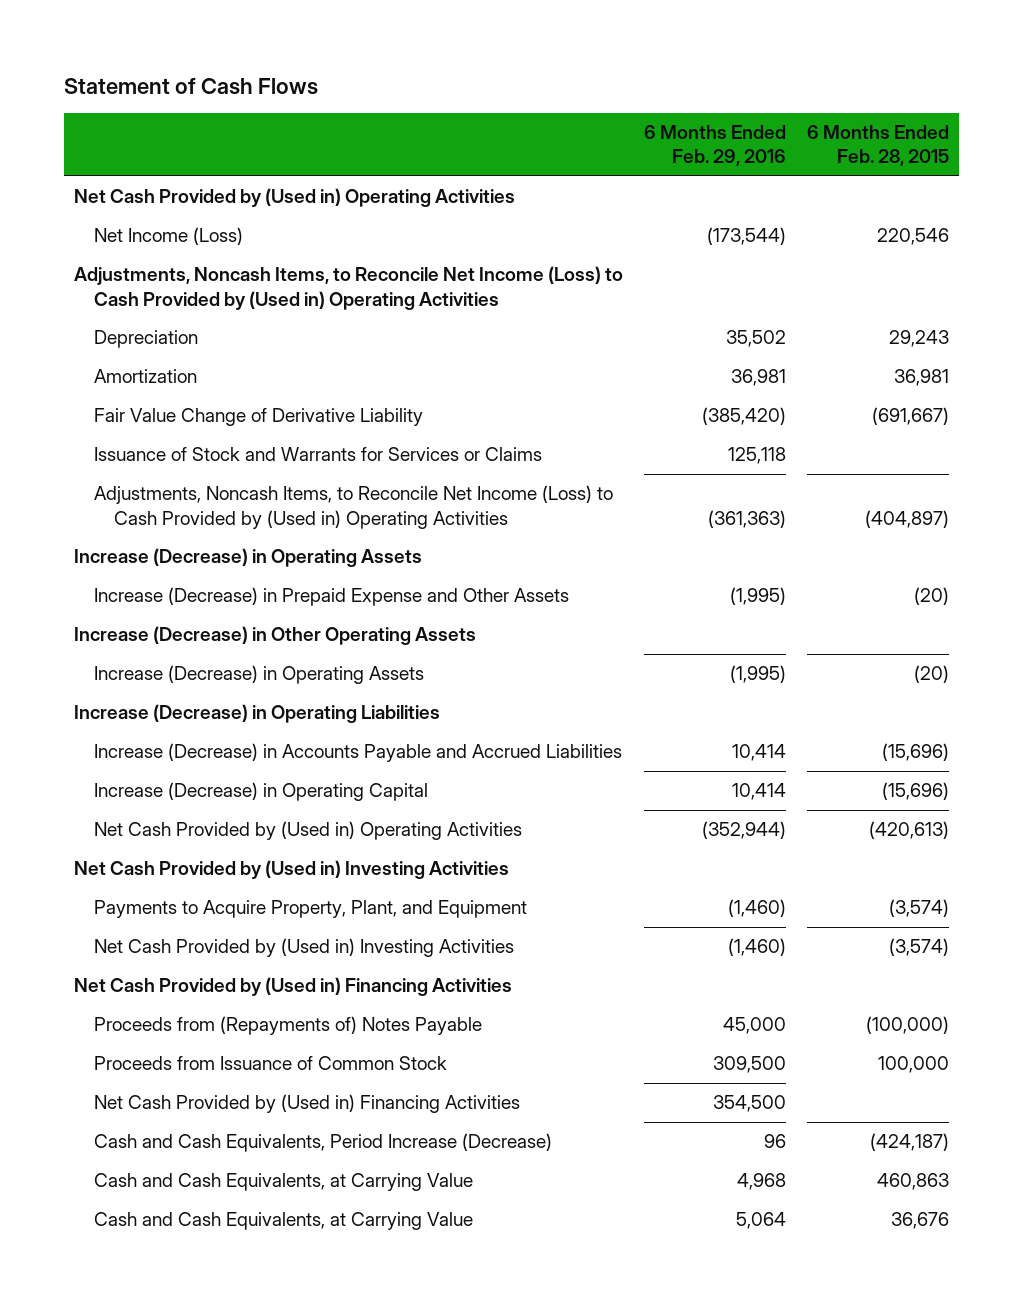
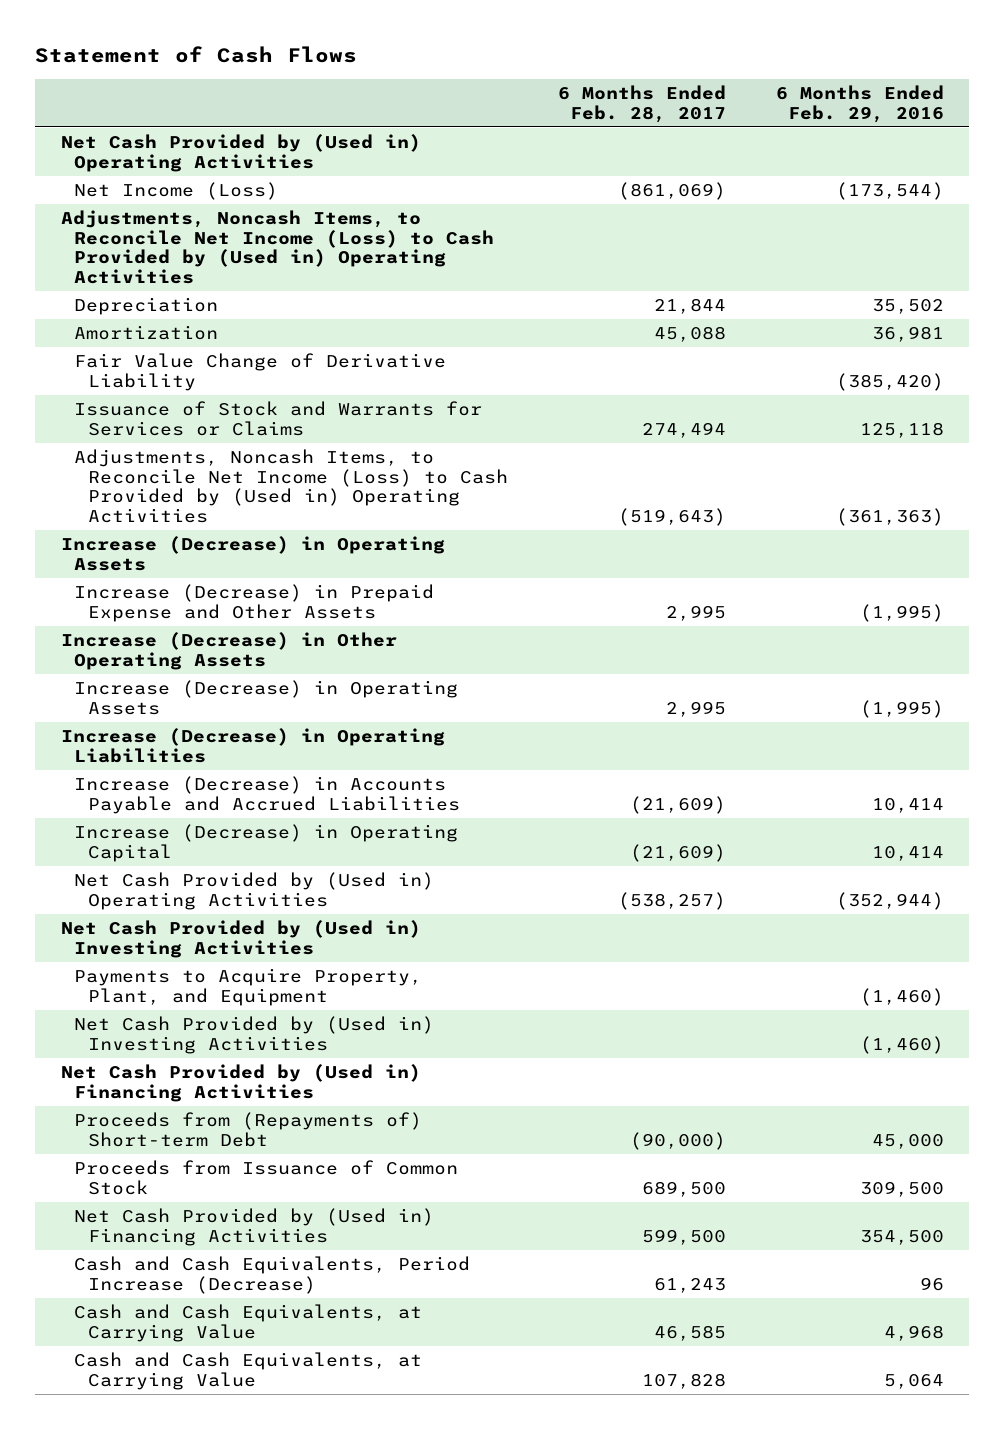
- | 6 Months Ended Feb. 29, 2016 | 6 Months Ended Feb. 28, 2015
+ | 6 Months Ended Feb. 28, 2017 | 6 Months Ended Feb. 29, 2016
- Proceeds from (Repayments of) Notes Payable | 45,000 | (100,000)
+ Proceeds from (Repayments of) Short-term Debt | (90,000) | 45,000

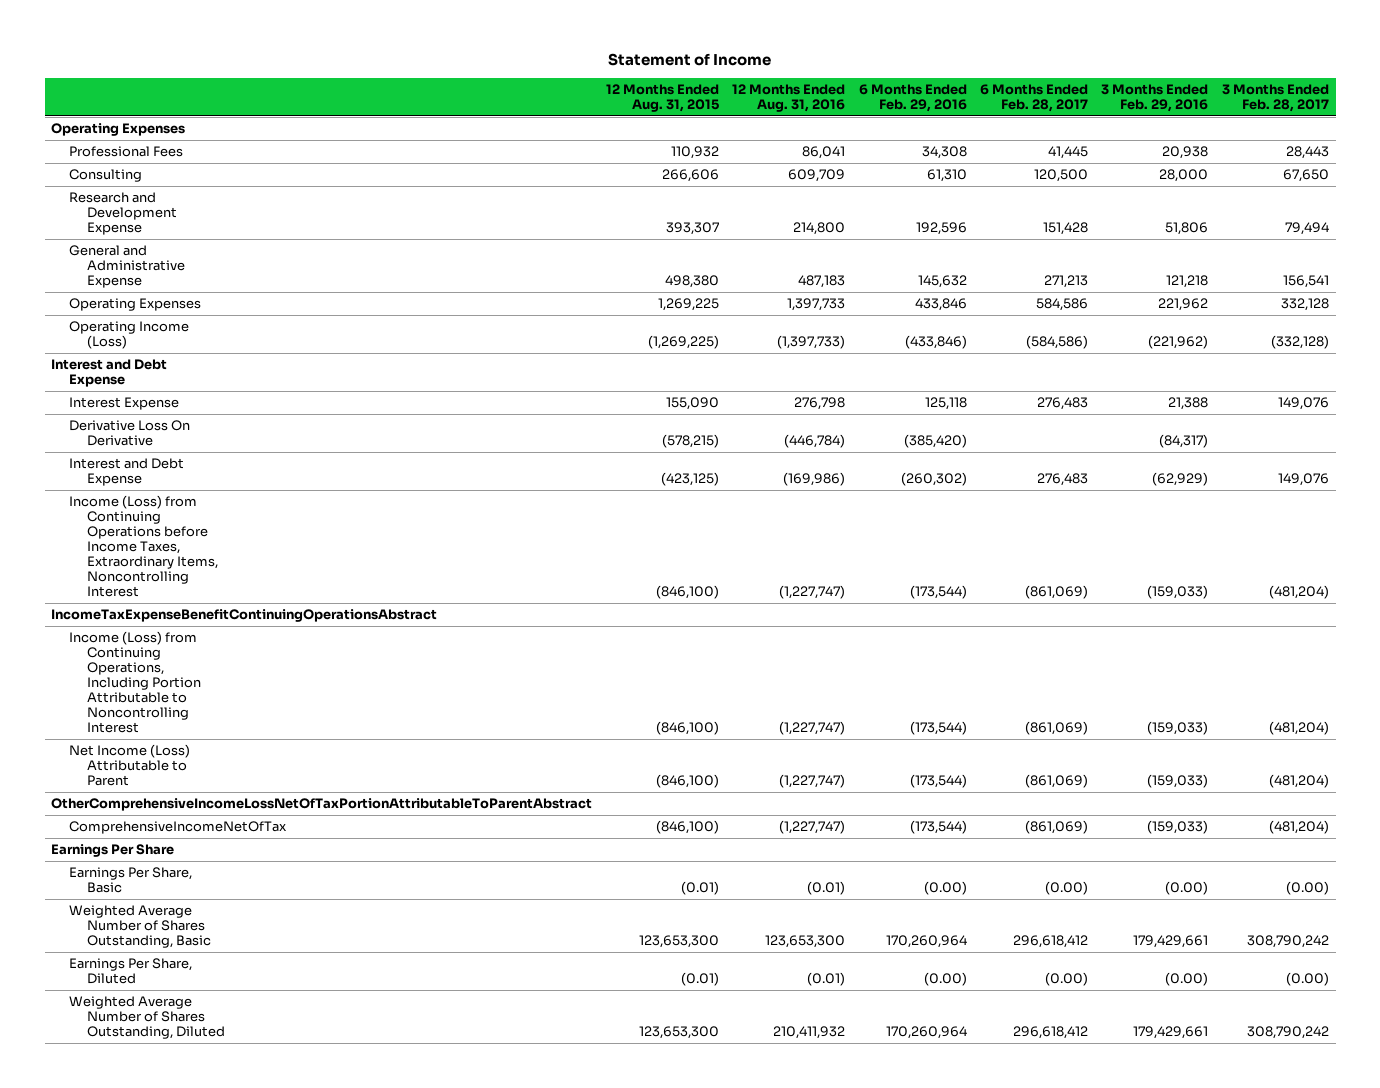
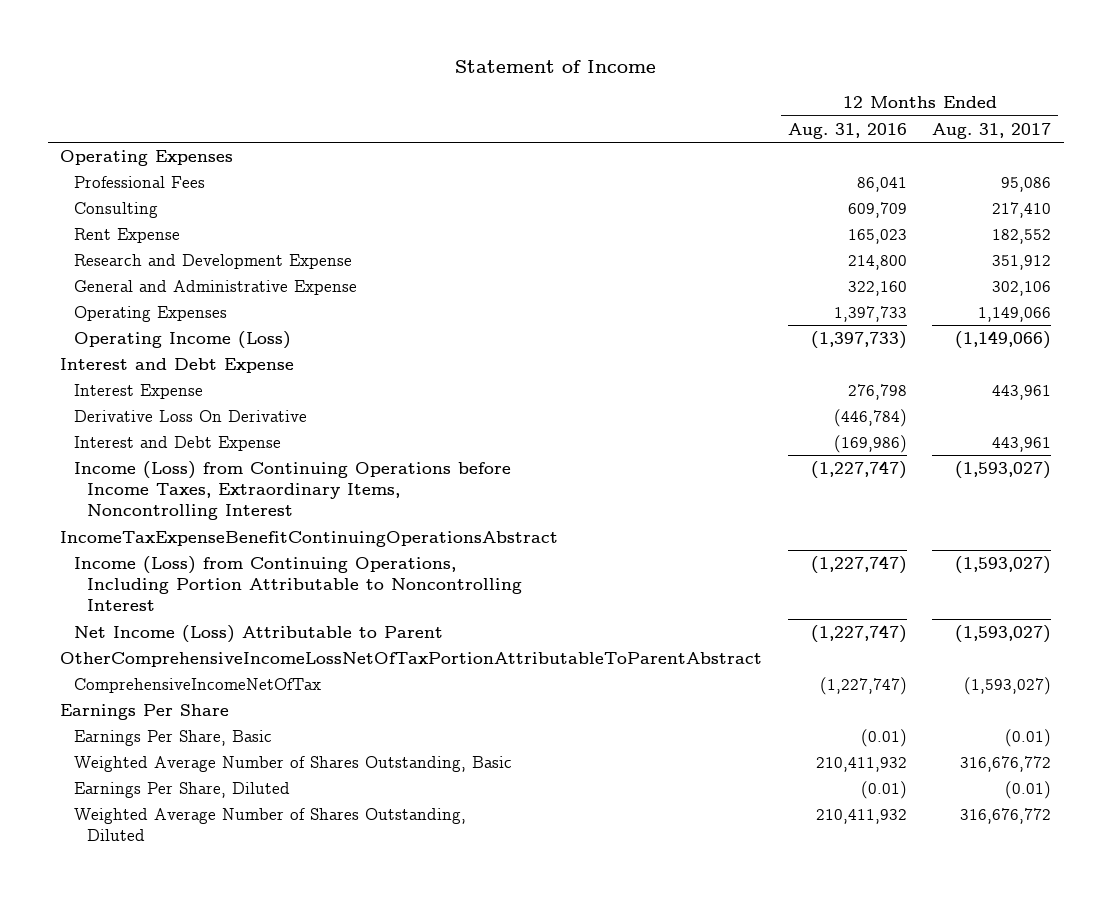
- | 12 Months Ended Aug. 31, 2015 | 12 Months Ended Aug. 31, 2016 | 6 Months Ended Feb. 29, 2016 | 6 Months Ended Feb. 28, 2017 | 3 Months Ended Feb. 29, 2016 | 3 Months Ended Feb. 28, 2017
+ | 12 Months Ended Aug. 31, 2016 | 12 Months Ended Aug. 31, 2017
+ Rent Expense | 165,023 | 182,552
- General and Administrative Expense | 498,380 | 487,183 | 145,632 | 271,213 | 121,218 | 156,541
+ General and Administrative Expense | 322,160 | 302,106
- Weighted Average Number of Shares Outstanding, Basic | 123,653,300 | 123,653,300 | 170,260,964 | 296,618,412 | 179,429,661 | 308,790,242
+ Weighted Average Number of Shares Outstanding, Basic | 210,411,932 | 316,676,772

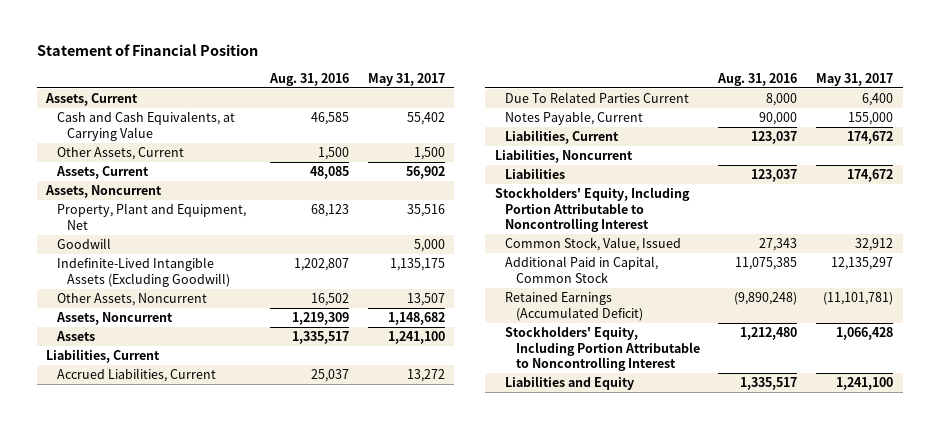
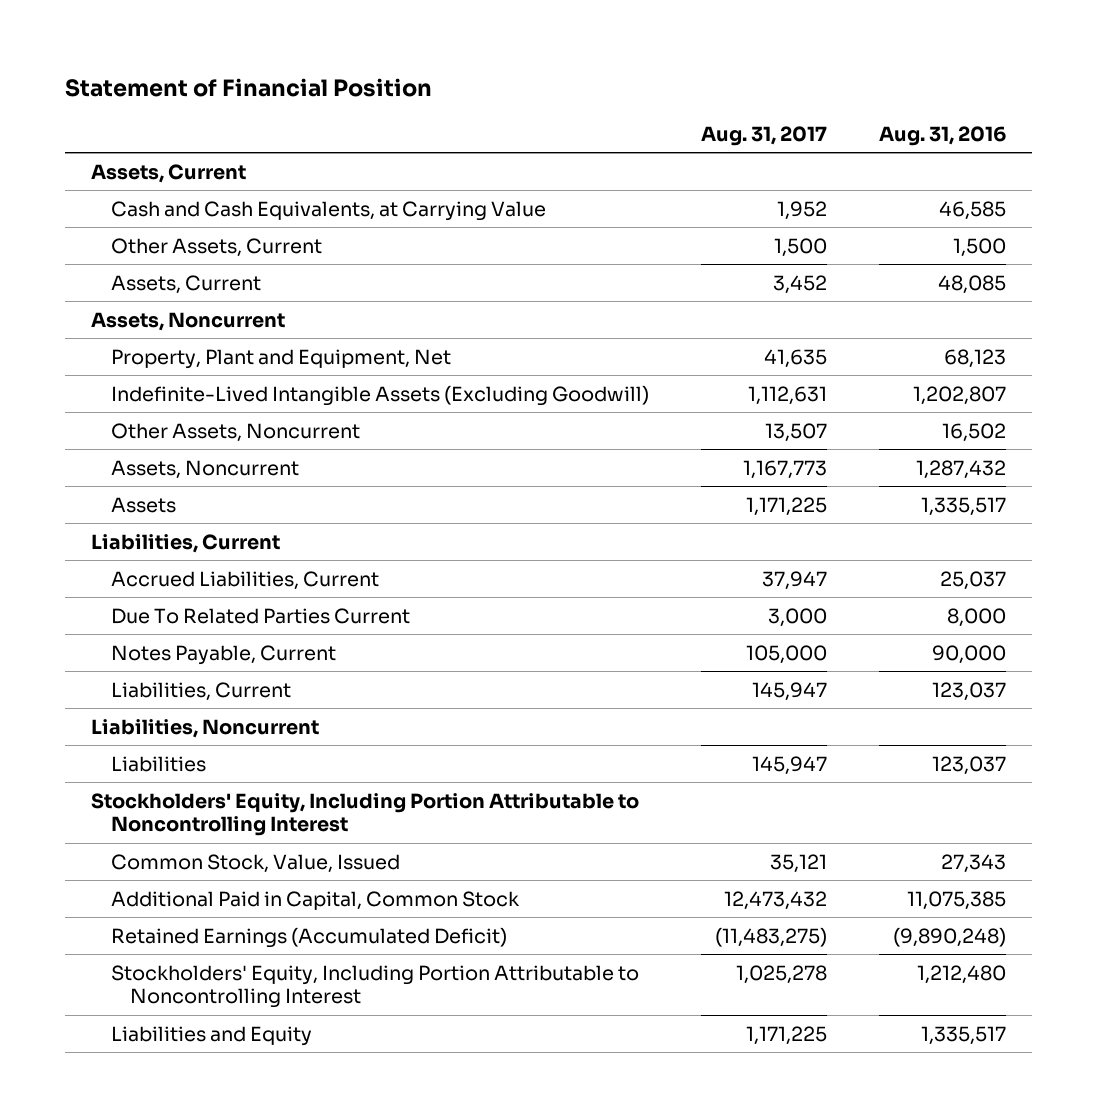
- | Aug. 31, 2016 | May 31, 2017
+ | Aug. 31, 2017 | Aug. 31, 2016
- Goodwill | | 5,000
- Assets, Noncurrent | 1,219,309 | 1,148,682
+ Assets, Noncurrent | 1,167,773 | 1,287,432

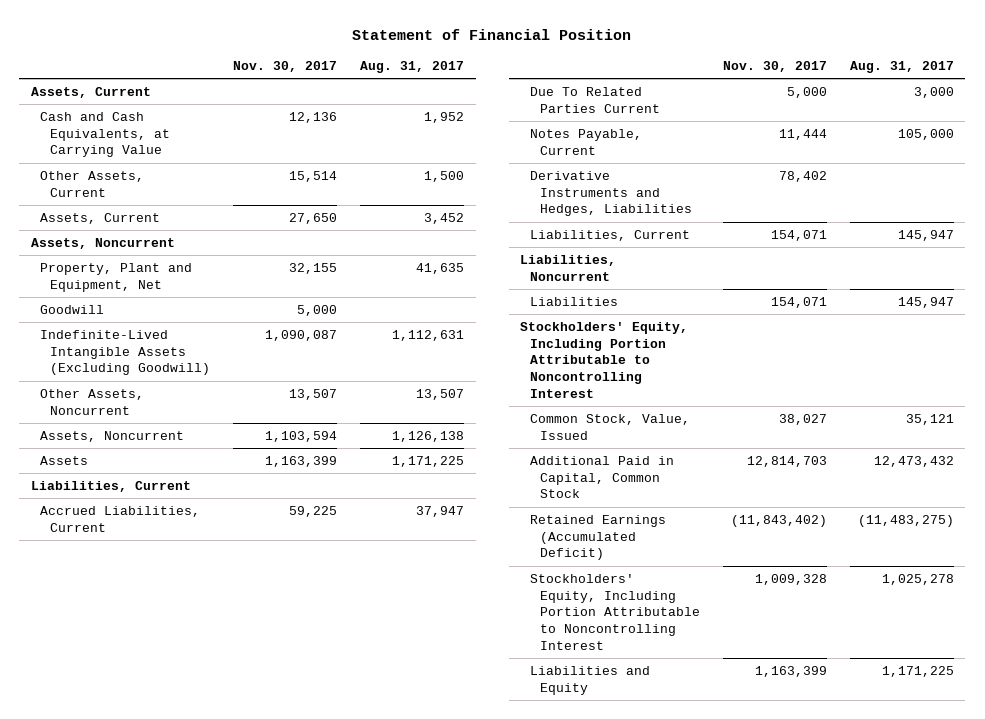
- | Aug. 31, 2017 | Aug. 31, 2016
+ | Nov. 30, 2017 | Aug. 31, 2017
+ Goodwill | 5,000 |
- Assets, Noncurrent | 1,167,773 | 1,287,432
+ Assets, Noncurrent | 1,103,594 | 1,126,138
+ Derivative Instruments and Hedges, Liabilities | 78,402 |

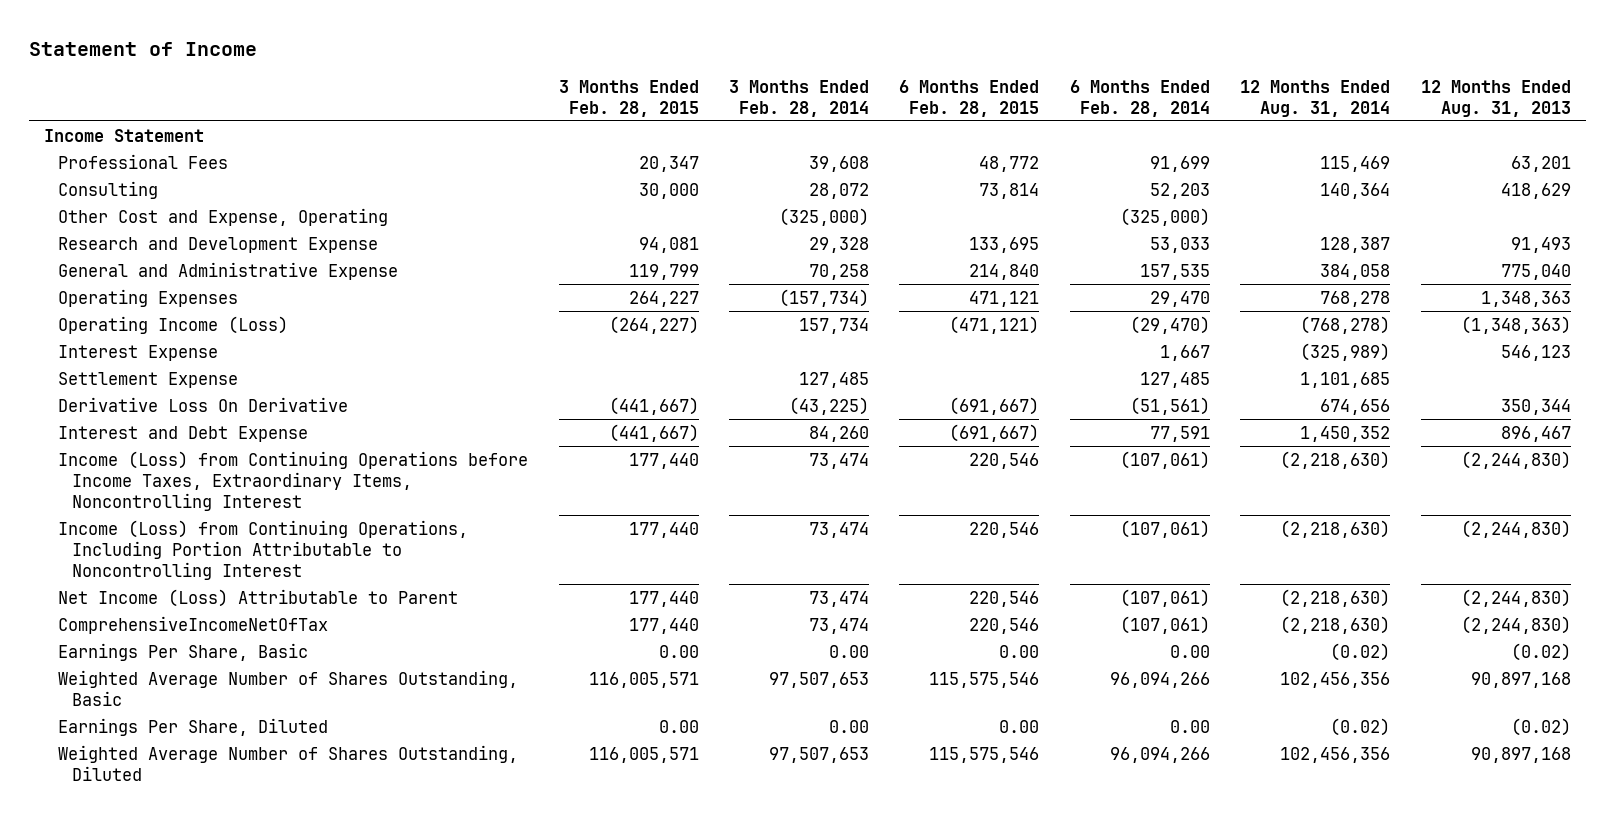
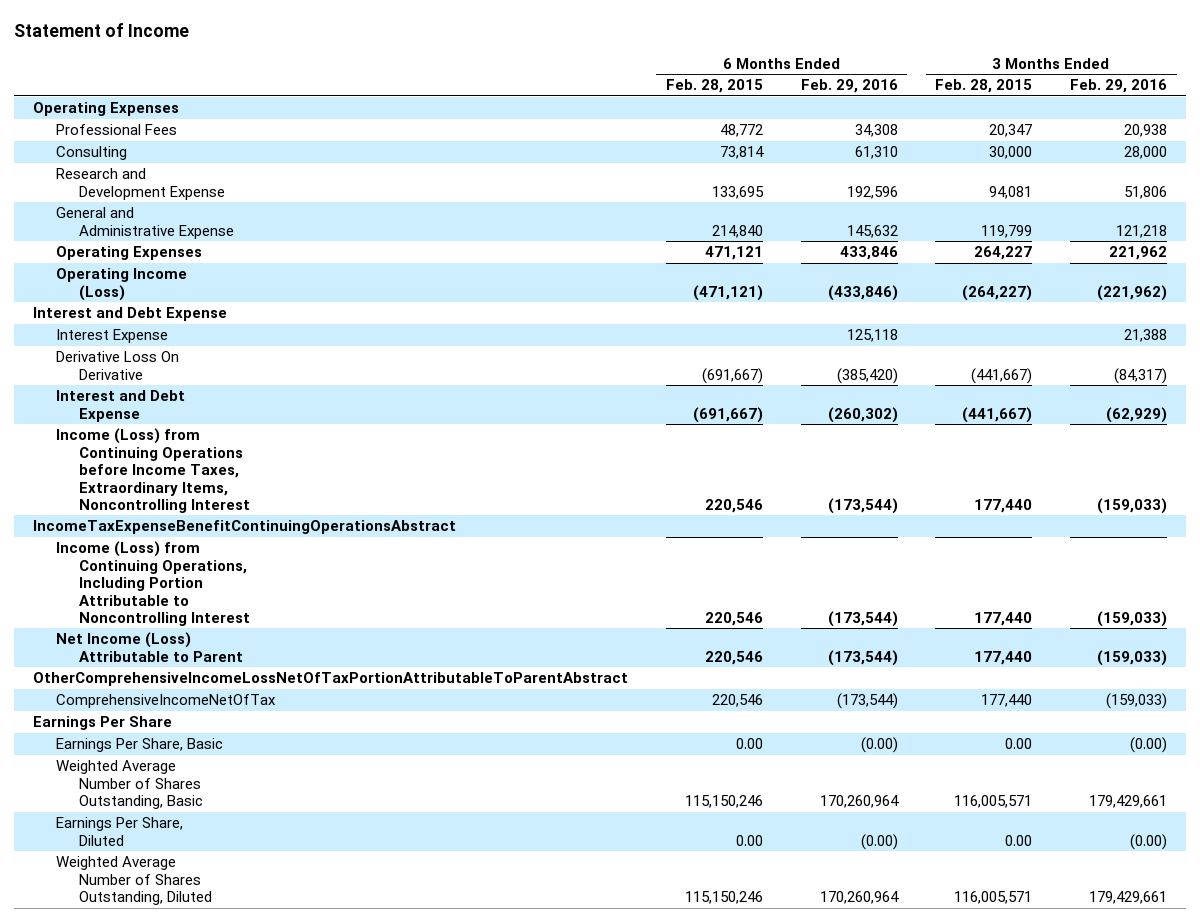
- | 3 Months Ended Feb. 28, 2015 | 3 Months Ended Feb. 28, 2014 | 6 Months Ended Feb. 28, 2015 | 6 Months Ended Feb. 28, 2014 | 12 Months Ended Aug. 31, 2014 | 12 Months Ended Aug. 31, 2013
+ | 6 Months Ended Feb. 28, 2015 | 6 Months Ended Feb. 29, 2016 | 3 Months Ended Feb. 28, 2015 | 3 Months Ended Feb. 29, 2016
- Income Statement
+ Operating Expenses
- Other Cost and Expense, Operating | | (325,000) | | (325,000) | |
+ Interest and Debt Expense
- Settlement Expense | | 127,485 | | 127,485 | 1,101,685 |
+ IncomeTaxExpenseBenefitContinuingOperationsAbstract
+ OtherComprehensiveIncomeLossNetOfTaxPortionAttributableToParentAbstract
+ Earnings Per Share
- Weighted Average Number of Shares Outstanding, Basic | 116,005,571 | 97,507,653 | 115,575,546 | 96,094,266 | 102,456,356 | 90,897,168
+ Weighted Average Number of Shares Outstanding, Basic | 115,150,246 | 170,260,964 | 116,005,571 | 179,429,661
- Weighted Average Number of Shares Outstanding, Diluted | 116,005,571 | 97,507,653 | 115,575,546 | 96,094,266 | 102,456,356 | 90,897,168
+ Weighted Average Number of Shares Outstanding, Diluted | 115,150,246 | 170,260,964 | 116,005,571 | 179,429,661

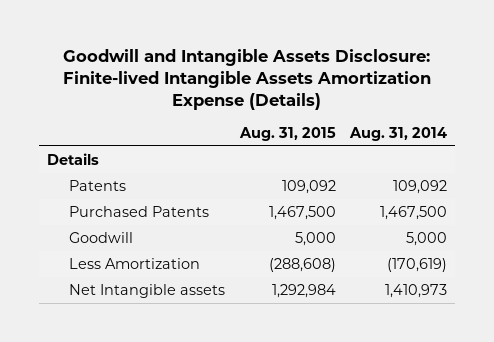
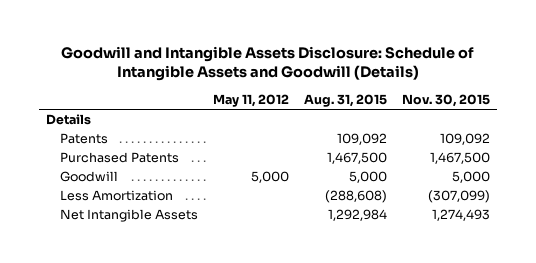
- Goodwill and Intangible Assets Disclosure: Finite-lived Intangible Assets Amortization Expense (Details)
+ Goodwill and Intangible Assets Disclosure: Schedule of Intangible Assets and Goodwill (Details)
- | Aug. 31, 2015 | Aug. 31, 2014
+ | May 11, 2012 | Aug. 31, 2015 | Nov. 30, 2015
- Net Intangible assets | 1,292,984 | 1,410,973
+ Net Intangible Assets | | 1,292,984 | 1,274,493

